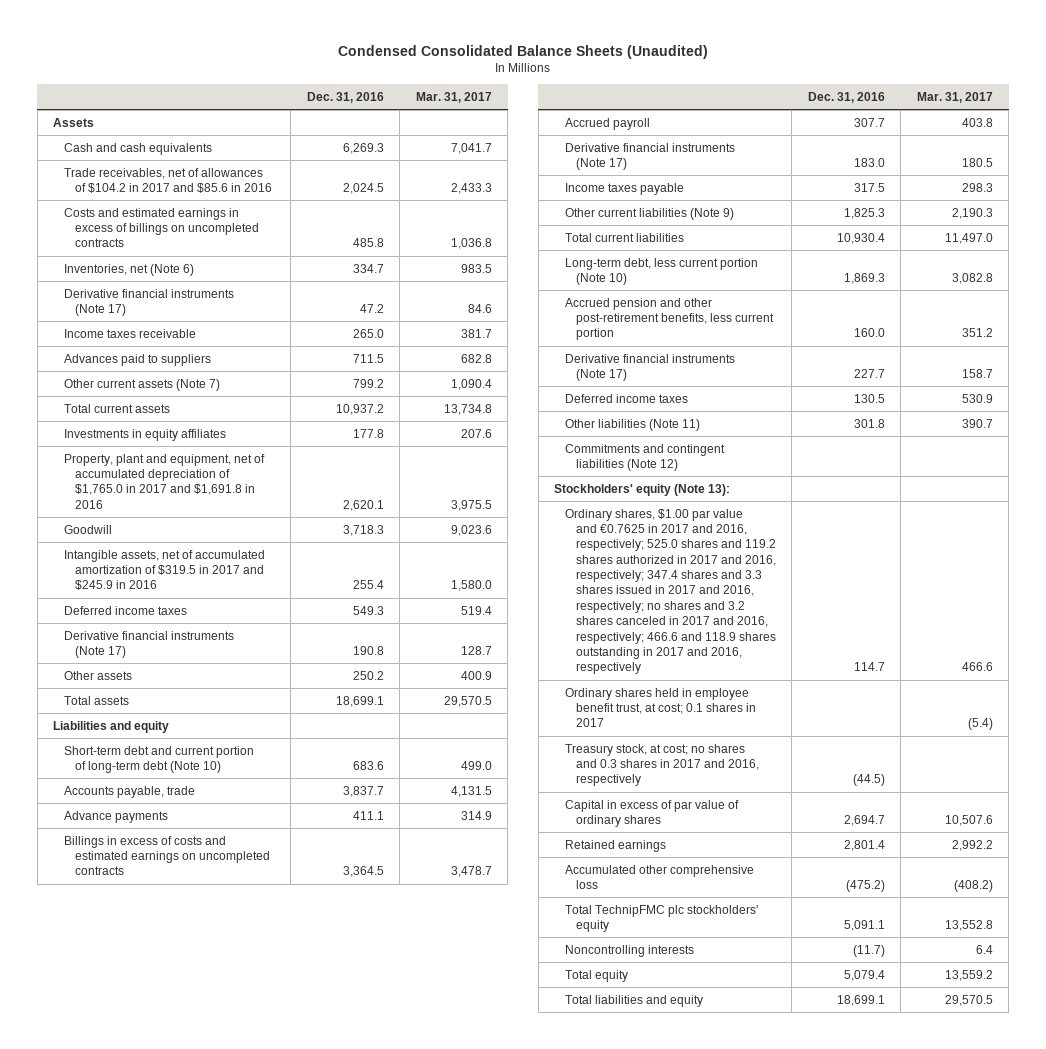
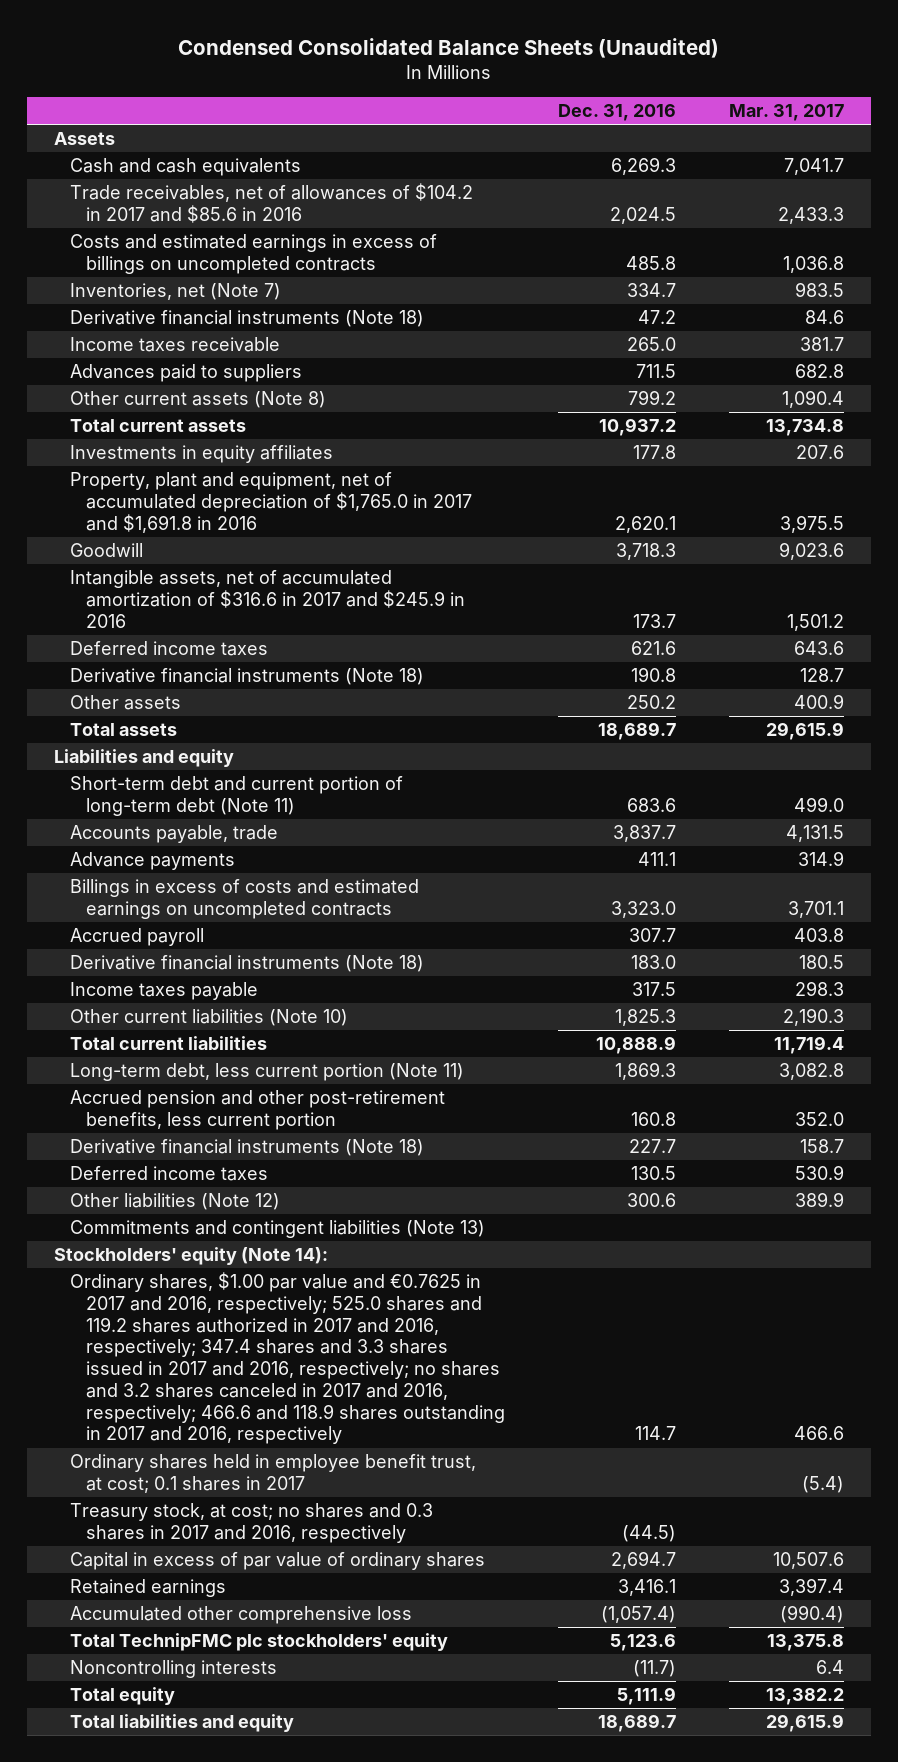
- Inventories, net (Note 6) | 334.7 | 983.5
- Derivative financial instruments (Note 17) | 47.2 | 84.6
+ Inventories, net (Note 7) | 334.7 | 983.5
+ Derivative financial instruments (Note 18) | 47.2 | 84.6
- Other current assets (Note 7) | 799.2 | 1,090.4
+ Other current assets (Note 8) | 799.2 | 1,090.4
- Intangible assets, net of accumulated amortization of $319.5 in 2017 and $245.9 in 2016 | 255.4 | 1,580.0
- Deferred income taxes | 549.3 | 519.4
- Derivative financial instruments (Note 17) | 190.8 | 128.7
+ Intangible assets, net of accumulated amortization of $316.6 in 2017 and $245.9 in 2016 | 173.7 | 1,501.2
+ Deferred income taxes | 621.6 | 643.6
+ Derivative financial instruments (Note 18) | 190.8 | 128.7
- Total assets | 18,699.1 | 29,570.5
+ Total assets | 18,689.7 | 29,615.9
- Short-term debt and current portion of long-term debt (Note 10) | 683.6 | 499.0
+ Short-term debt and current portion of long-term debt (Note 11) | 683.6 | 499.0
- Billings in excess of costs and estimated earnings on uncompleted contracts | 3,364.5 | 3,478.7
+ Billings in excess of costs and estimated earnings on uncompleted contracts | 3,323.0 | 3,701.1
- Derivative financial instruments (Note 17) | 183.0 | 180.5
+ Derivative financial instruments (Note 18) | 183.0 | 180.5
- Other current liabilities (Note 9) | 1,825.3 | 2,190.3
- Total current liabilities | 10,930.4 | 11,497.0
- Long-term debt, less current portion (Note 10) | 1,869.3 | 3,082.8
- Accrued pension and other post-retirement benefits, less current portion | 160.0 | 351.2
- Derivative financial instruments (Note 17) | 227.7 | 158.7
+ Other current liabilities (Note 10) | 1,825.3 | 2,190.3
+ Total current liabilities | 10,888.9 | 11,719.4
+ Long-term debt, less current portion (Note 11) | 1,869.3 | 3,082.8
+ Accrued pension and other post-retirement benefits, less current portion | 160.8 | 352.0
+ Derivative financial instruments (Note 18) | 227.7 | 158.7
- Other liabilities (Note 11) | 301.8 | 390.7
- Commitments and contingent liabilities (Note 12)
- Stockholders' equity (Note 13):
+ Other liabilities (Note 12) | 300.6 | 389.9
+ Commitments and contingent liabilities (Note 13)
+ Stockholders' equity (Note 14):
- Retained earnings | 2,801.4 | 2,992.2
- Accumulated other comprehensive loss | (475.2) | (408.2)
- Total TechnipFMC plc stockholders' equity | 5,091.1 | 13,552.8
+ Retained earnings | 3,416.1 | 3,397.4
+ Accumulated other comprehensive loss | (1,057.4) | (990.4)
+ Total TechnipFMC plc stockholders' equity | 5,123.6 | 13,375.8
- Total equity | 5,079.4 | 13,559.2
- Total liabilities and equity | 18,699.1 | 29,570.5
+ Total equity | 5,111.9 | 13,382.2
+ Total liabilities and equity | 18,689.7 | 29,615.9

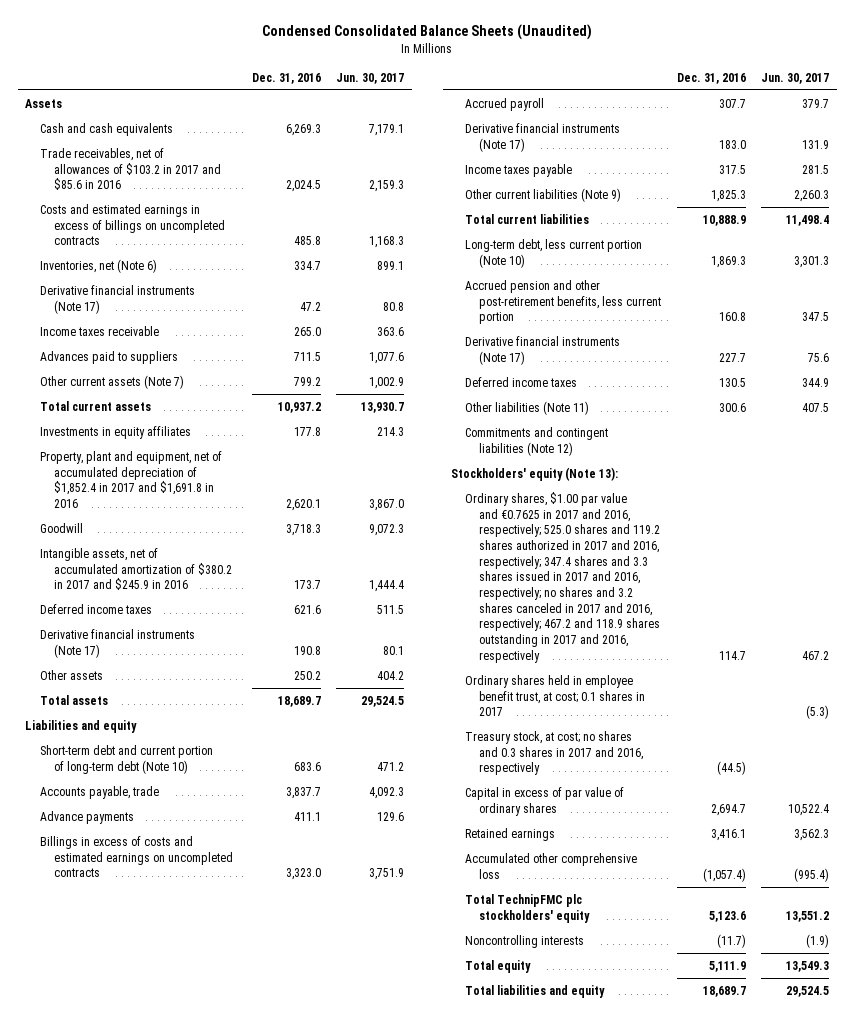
- | Dec. 31, 2016 | Mar. 31, 2017
+ | Dec. 31, 2016 | Jun. 30, 2017
- Trade receivables, net of allowances of $104.2 in 2017 and $85.6 in 2016 | 2,024.5 | 2,433.3
+ Trade receivables, net of allowances of $103.2 in 2017 and $85.6 in 2016 | 2,024.5 | 2,159.3
- Inventories, net (Note 7) | 334.7 | 983.5
- Derivative financial instruments (Note 18) | 47.2 | 84.6
+ Inventories, net (Note 6) | 334.7 | 899.1
+ Derivative financial instruments (Note 17) | 47.2 | 80.8
- Other current assets (Note 8) | 799.2 | 1,090.4
+ Other current assets (Note 7) | 799.2 | 1,002.9
- Property, plant and equipment, net of accumulated depreciation of $1,765.0 in 2017 and $1,691.8 in 2016 | 2,620.1 | 3,975.5
+ Property, plant and equipment, net of accumulated depreciation of $1,852.4 in 2017 and $1,691.8 in 2016 | 2,620.1 | 3,867.0
- Intangible assets, net of accumulated amortization of $316.6 in 2017 and $245.9 in 2016 | 173.7 | 1,501.2
+ Intangible assets, net of accumulated amortization of $380.2 in 2017 and $245.9 in 2016 | 173.7 | 1,444.4
- Derivative financial instruments (Note 18) | 190.8 | 128.7
+ Derivative financial instruments (Note 17) | 190.8 | 80.1
- Short-term debt and current portion of long-term debt (Note 11) | 683.6 | 499.0
+ Short-term debt and current portion of long-term debt (Note 10) | 683.6 | 471.2
- Derivative financial instruments (Note 18) | 183.0 | 180.5
+ Derivative financial instruments (Note 17) | 183.0 | 131.9
- Other current liabilities (Note 10) | 1,825.3 | 2,190.3
+ Other current liabilities (Note 9) | 1,825.3 | 2,260.3
- Long-term debt, less current portion (Note 11) | 1,869.3 | 3,082.8
+ Long-term debt, less current portion (Note 10) | 1,869.3 | 3,301.3
- Derivative financial instruments (Note 18) | 227.7 | 158.7
+ Derivative financial instruments (Note 17) | 227.7 | 75.6
- Other liabilities (Note 12) | 300.6 | 389.9
- Commitments and contingent liabilities (Note 13)
- Stockholders' equity (Note 14):
- Ordinary shares, $1.00 par value and €0.7625 in 2017 and 2016, respectively; 525.0 shares and 119.2 shares authorized in 2017 and 2016, respectively; 347.4 shares and 3.3 shares issued in 2017 and 2016, respectively; no shares and 3.2 shares canceled in 2017 and 2016, respectively; 466.6 and 118.9 shares outstanding in 2017 and 2016, respectively | 114.7 | 466.6
+ Other liabilities (Note 11) | 300.6 | 407.5
+ Commitments and contingent liabilities (Note 12)
+ Stockholders' equity (Note 13):
+ Ordinary shares, $1.00 par value and €0.7625 in 2017 and 2016, respectively; 525.0 shares and 119.2 shares authorized in 2017 and 2016, respectively; 347.4 shares and 3.3 shares issued in 2017 and 2016, respectively; no shares and 3.2 shares canceled in 2017 and 2016, respectively; 467.2 and 118.9 shares outstanding in 2017 and 2016, respectively | 114.7 | 467.2

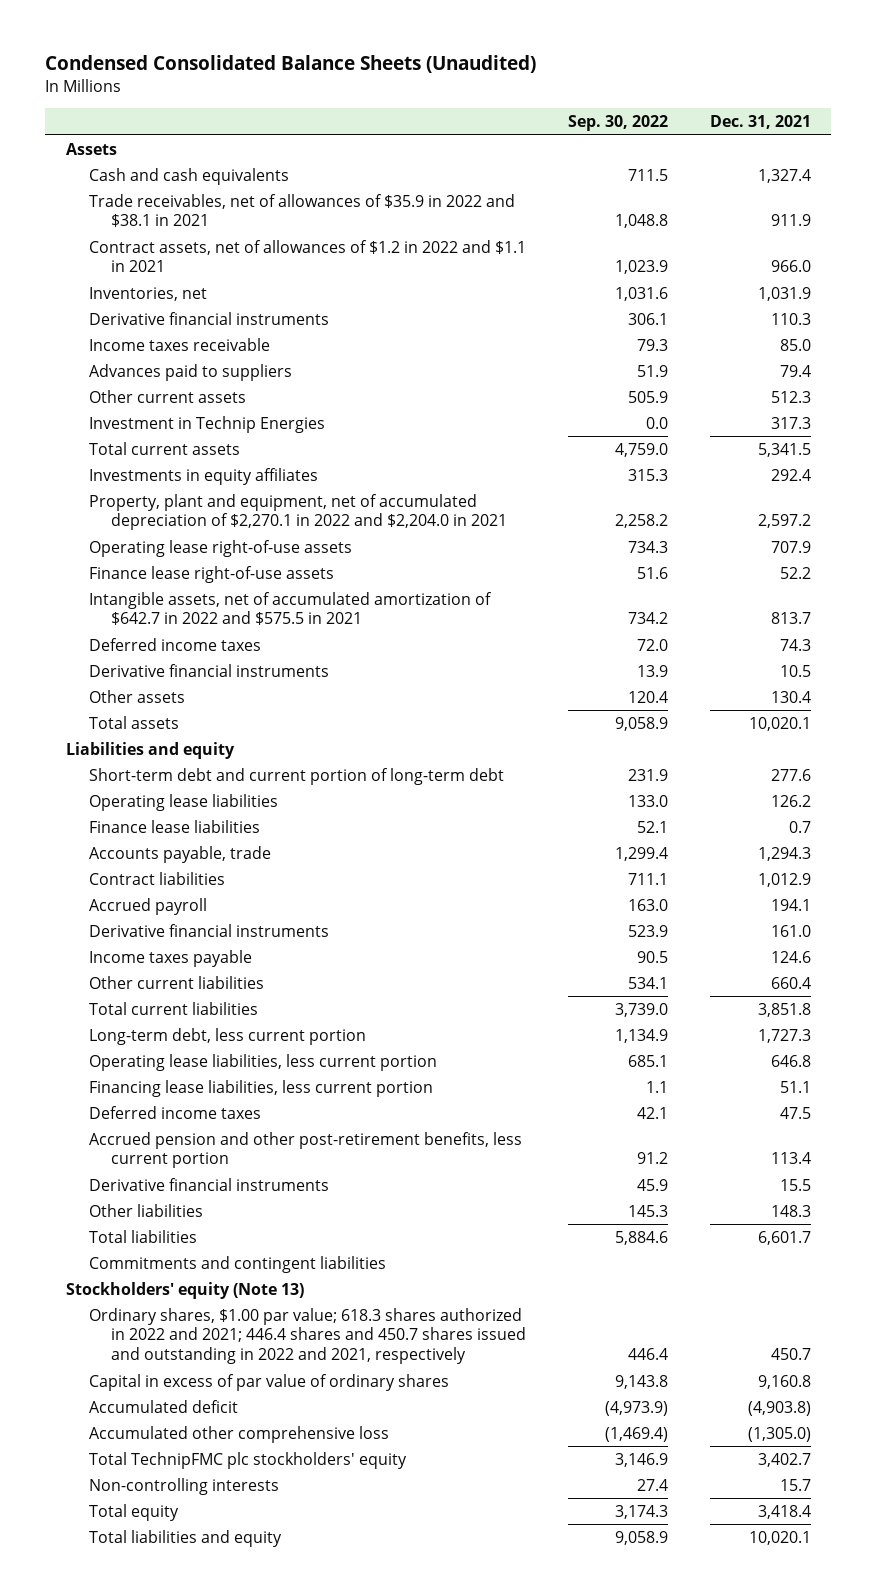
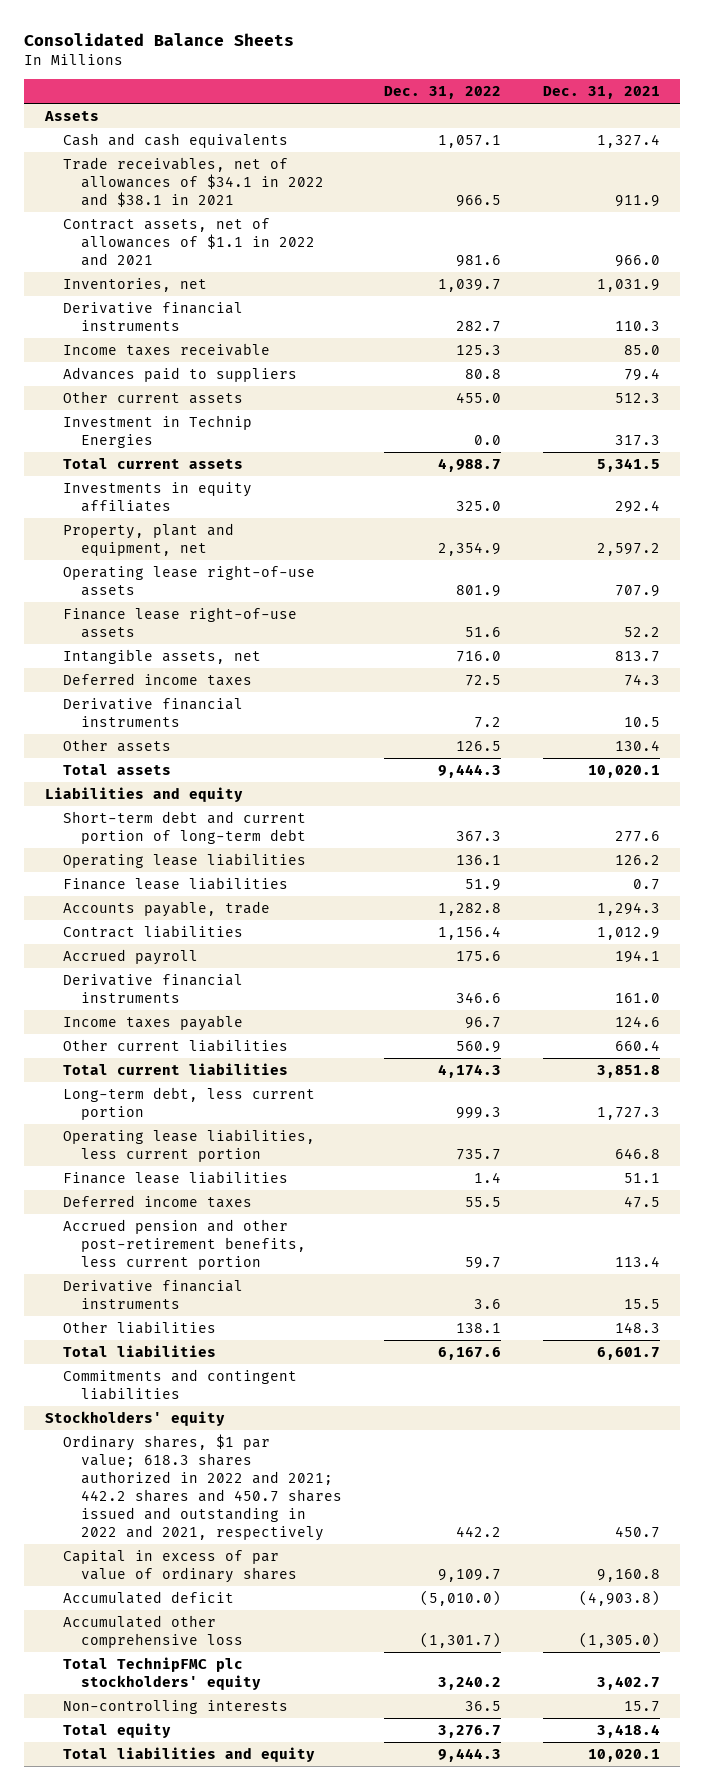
- Condensed Consolidated Balance Sheets (Unaudited)
+ Consolidated Balance Sheets
- | Sep. 30, 2022 | Dec. 31, 2021
+ | Dec. 31, 2022 | Dec. 31, 2021
- Trade receivables, net of allowances of $35.9 in 2022 and $38.1 in 2021 | 1,048.8 | 911.9
- Contract assets, net of allowances of $1.2 in 2022 and $1.1 in 2021 | 1,023.9 | 966.0
+ Trade receivables, net of allowances of $34.1 in 2022 and $38.1 in 2021 | 966.5 | 911.9
+ Contract assets, net of allowances of $1.1 in 2022 and 2021 | 981.6 | 966.0
- Property, plant and equipment, net of accumulated depreciation of $2,270.1 in 2022 and $2,204.0 in 2021 | 2,258.2 | 2,597.2
+ Property, plant and equipment, net | 2,354.9 | 2,597.2
- Intangible assets, net of accumulated amortization of $642.7 in 2022 and $575.5 in 2021 | 734.2 | 813.7
+ Intangible assets, net | 716.0 | 813.7
- Financing lease liabilities, less current portion | 1.1 | 51.1
+ Finance lease liabilities | 1.4 | 51.1
- Stockholders' equity (Note 13)
- Ordinary shares, $1.00 par value; 618.3 shares authorized in 2022 and 2021; 446.4 shares and 450.7 shares issued and outstanding in 2022 and 2021, respectively | 446.4 | 450.7
+ Stockholders' equity
+ Ordinary shares, $1 par value; 618.3 shares authorized in 2022 and 2021; 442.2 shares and 450.7 shares issued and outstanding in 2022 and 2021, respectively | 442.2 | 450.7

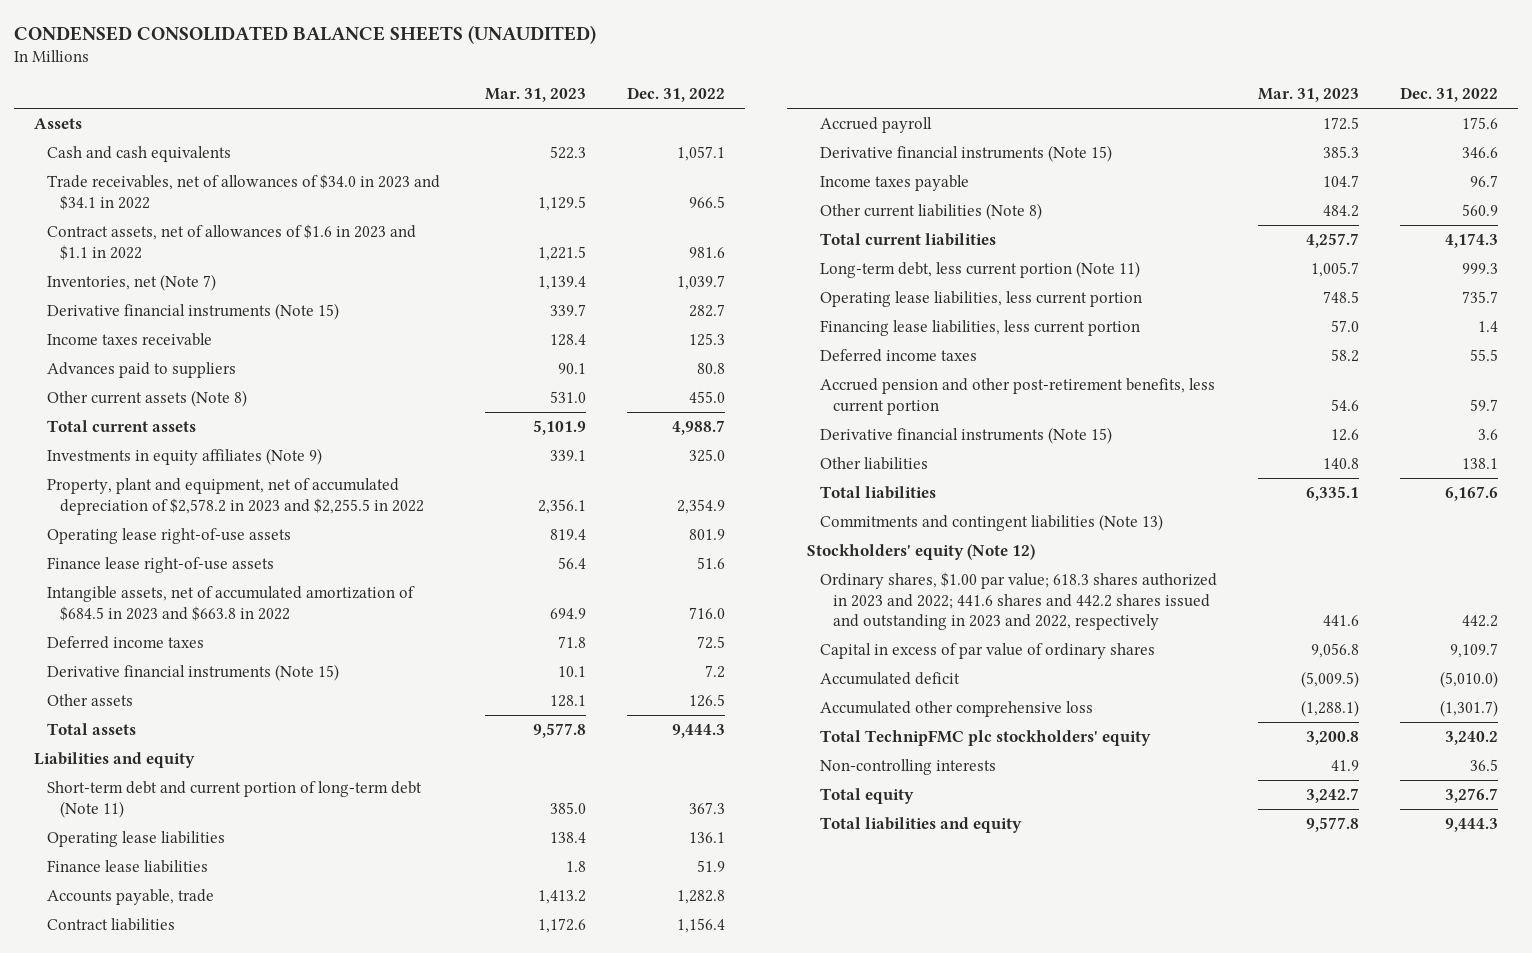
- Consolidated Balance Sheets
+ CONDENSED CONSOLIDATED BALANCE SHEETS (UNAUDITED)
- | Dec. 31, 2022 | Dec. 31, 2021
+ | Mar. 31, 2023 | Dec. 31, 2022
- Trade receivables, net of allowances of $34.1 in 2022 and $38.1 in 2021 | 966.5 | 911.9
- Contract assets, net of allowances of $1.1 in 2022 and 2021 | 981.6 | 966.0
- Inventories, net | 1,039.7 | 1,031.9
- Derivative financial instruments | 282.7 | 110.3
+ Trade receivables, net of allowances of $34.0 in 2023 and $34.1 in 2022 | 1,129.5 | 966.5
+ Contract assets, net of allowances of $1.6 in 2023 and $1.1 in 2022 | 1,221.5 | 981.6
+ Inventories, net (Note 7) | 1,139.4 | 1,039.7
+ Derivative financial instruments (Note 15) | 339.7 | 282.7
- Other current assets | 455.0 | 512.3
- Investment in Technip Energies | 0.0 | 317.3
+ Other current assets (Note 8) | 531.0 | 455.0
- Investments in equity affiliates | 325.0 | 292.4
- Property, plant and equipment, net | 2,354.9 | 2,597.2
+ Investments in equity affiliates (Note 9) | 339.1 | 325.0
+ Property, plant and equipment, net of accumulated depreciation of $2,578.2 in 2023 and $2,255.5 in 2022 | 2,356.1 | 2,354.9
- Intangible assets, net | 716.0 | 813.7
+ Intangible assets, net of accumulated amortization of $684.5 in 2023 and $663.8 in 2022 | 694.9 | 716.0
- Derivative financial instruments | 7.2 | 10.5
+ Derivative financial instruments (Note 15) | 10.1 | 7.2
- Short-term debt and current portion of long-term debt | 367.3 | 277.6
+ Short-term debt and current portion of long-term debt (Note 11) | 385.0 | 367.3
- Derivative financial instruments | 346.6 | 161.0
+ Derivative financial instruments (Note 15) | 385.3 | 346.6
- Other current liabilities | 560.9 | 660.4
+ Other current liabilities (Note 8) | 484.2 | 560.9
- Long-term debt, less current portion | 999.3 | 1,727.3
+ Long-term debt, less current portion (Note 11) | 1,005.7 | 999.3
- Finance lease liabilities | 1.4 | 51.1
+ Financing lease liabilities, less current portion | 57.0 | 1.4
- Derivative financial instruments | 3.6 | 15.5
+ Derivative financial instruments (Note 15) | 12.6 | 3.6
- Commitments and contingent liabilities
- Stockholders' equity
- Ordinary shares, $1 par value; 618.3 shares authorized in 2022 and 2021; 442.2 shares and 450.7 shares issued and outstanding in 2022 and 2021, respectively | 442.2 | 450.7
+ Commitments and contingent liabilities (Note 13)
+ Stockholders' equity (Note 12)
+ Ordinary shares, $1.00 par value; 618.3 shares authorized in 2023 and 2022; 441.6 shares and 442.2 shares issued and outstanding in 2023 and 2022, respectively | 441.6 | 442.2

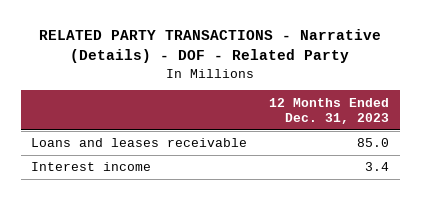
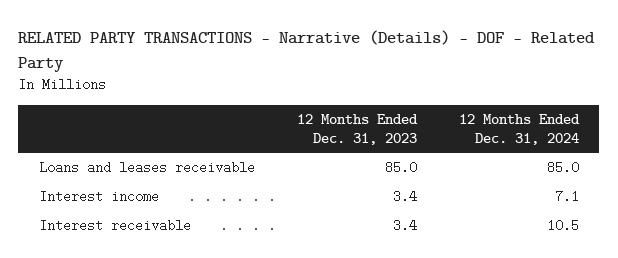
- | 12 Months Ended Dec. 31, 2023
+ | 12 Months Ended Dec. 31, 2023 | 12 Months Ended Dec. 31, 2024
+ Interest receivable | 3.4 | 10.5

